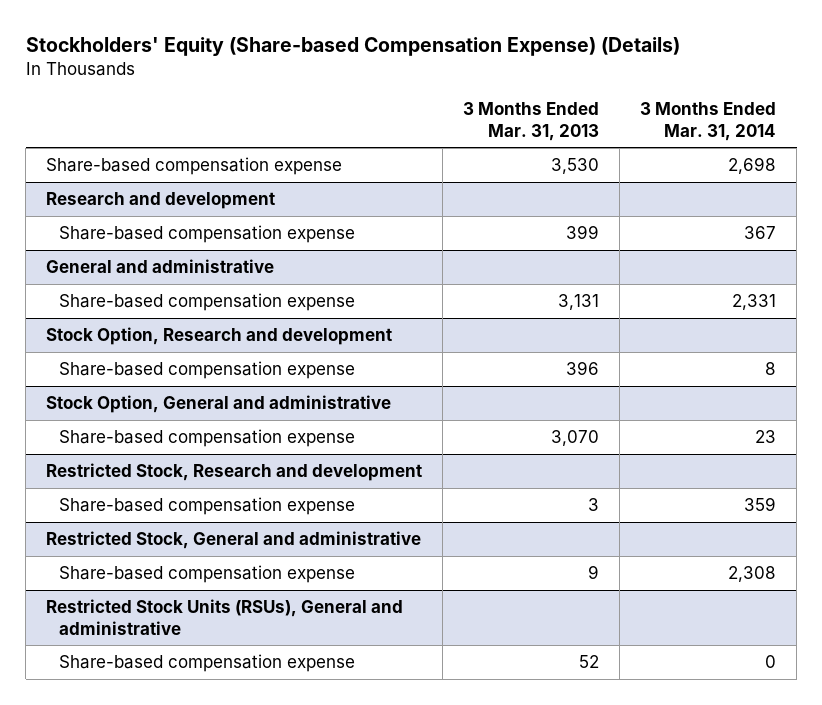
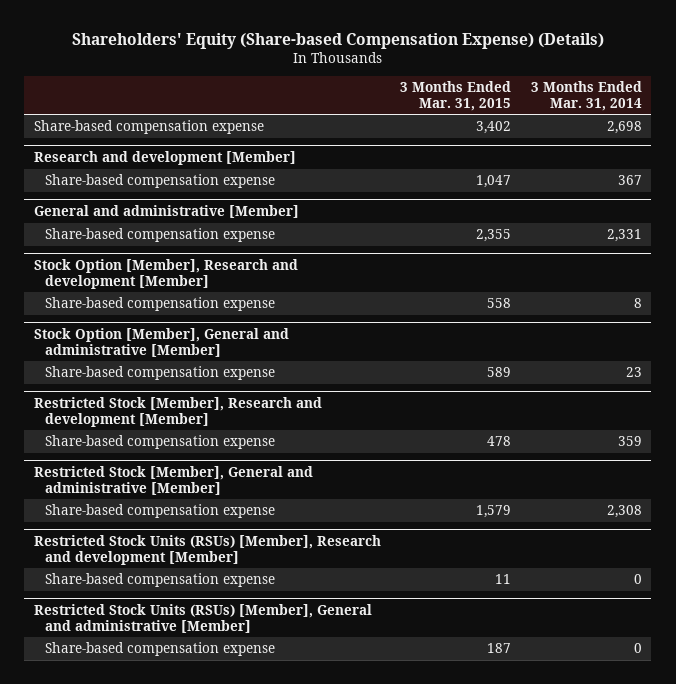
- Stockholders' Equity (Share-based Compensation Expense) (Details)
+ Shareholders' Equity (Share-based Compensation Expense) (Details)
- | 3 Months Ended Mar. 31, 2013 | 3 Months Ended Mar. 31, 2014
+ | 3 Months Ended Mar. 31, 2015 | 3 Months Ended Mar. 31, 2014
- Research and development
+ Research and development [Member]
- General and administrative
+ General and administrative [Member]
- Stock Option, Research and development
+ Stock Option [Member], Research and development [Member]
- Stock Option, General and administrative
+ Stock Option [Member], General and administrative [Member]
- Restricted Stock, Research and development
+ Restricted Stock [Member], Research and development [Member]
- Restricted Stock, General and administrative
+ Restricted Stock [Member], General and administrative [Member]
- Restricted Stock Units (RSUs), General and administrative
+ Restricted Stock Units (RSUs) [Member], Research and development [Member]
+ Restricted Stock Units (RSUs) [Member], General and administrative [Member]
+ Share-based compensation expense | 187 | 0

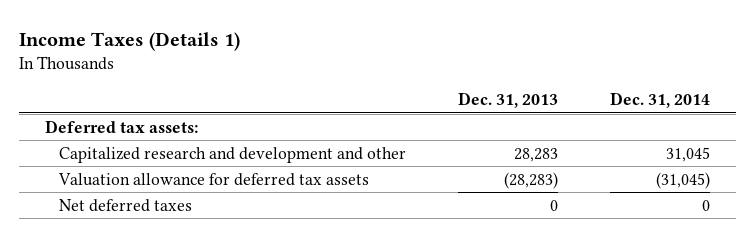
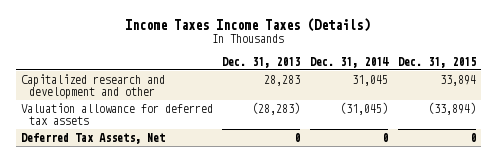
- Income Taxes (Details 1)
+ Income Taxes Income Taxes (Details)
- | Dec. 31, 2013 | Dec. 31, 2014
+ | Dec. 31, 2013 | Dec. 31, 2014 | Dec. 31, 2015
- Deferred tax assets:
- Net deferred taxes | 0 | 0
+ Deferred Tax Assets, Net | 0 | 0 | 0

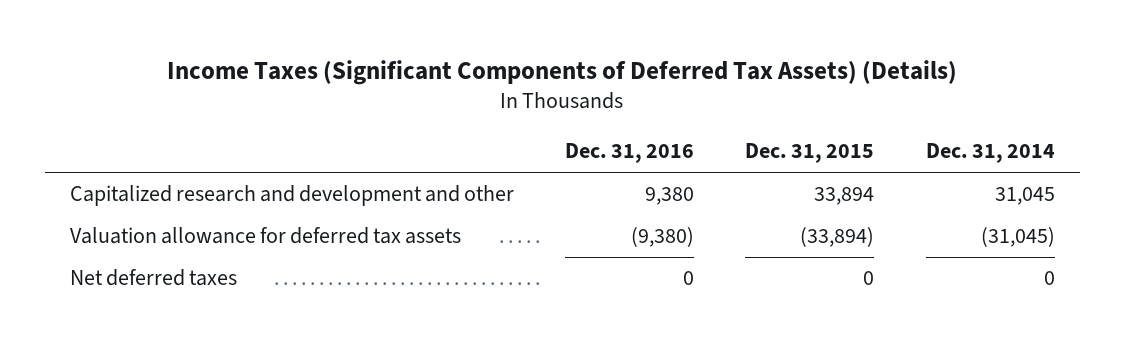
- Income Taxes Income Taxes (Details)
+ Income Taxes (Significant Components of Deferred Tax Assets) (Details)
- | Dec. 31, 2013 | Dec. 31, 2014 | Dec. 31, 2015
+ | Dec. 31, 2016 | Dec. 31, 2015 | Dec. 31, 2014
- Deferred Tax Assets, Net | 0 | 0 | 0
+ Net deferred taxes | 0 | 0 | 0

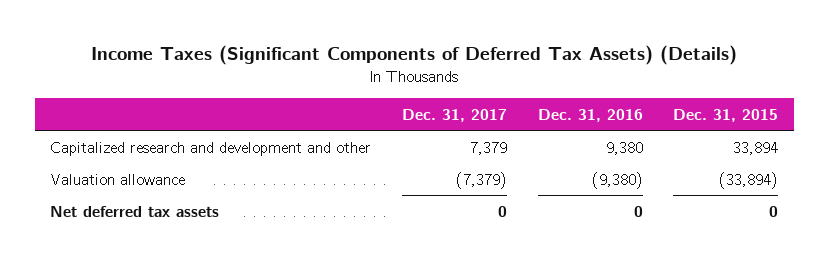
- | Dec. 31, 2016 | Dec. 31, 2015 | Dec. 31, 2014
+ | Dec. 31, 2017 | Dec. 31, 2016 | Dec. 31, 2015
- Valuation allowance for deferred tax assets | (9,380) | (33,894) | (31,045)
- Net deferred taxes | 0 | 0 | 0
+ Valuation allowance | (7,379) | (9,380) | (33,894)
+ Net deferred tax assets | 0 | 0 | 0

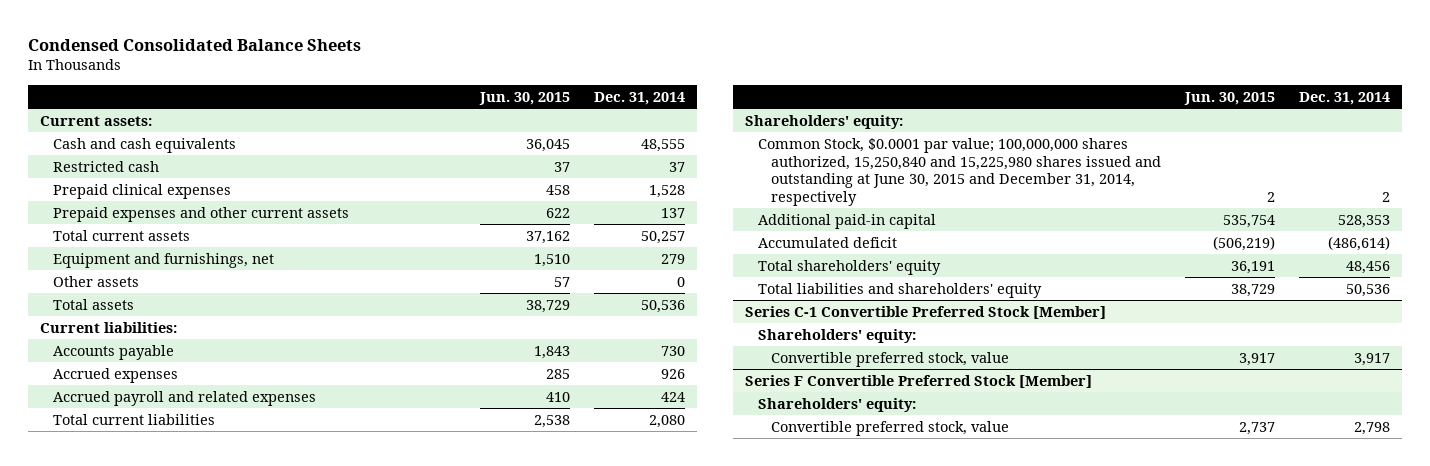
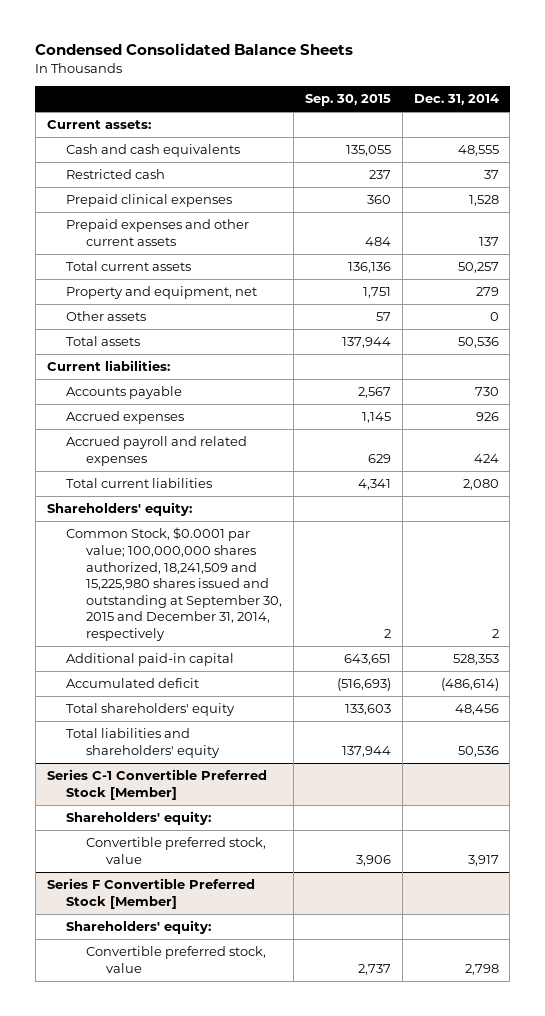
- | Jun. 30, 2015 | Dec. 31, 2014
+ | Sep. 30, 2015 | Dec. 31, 2014
- Equipment and furnishings, net | 1,510 | 279
+ Property and equipment, net | 1,751 | 279
- Common Stock, $0.0001 par value; 100,000,000 shares authorized, 15,250,840 and 15,225,980 shares issued and outstanding at June 30, 2015 and December 31, 2014, respectively | 2 | 2
+ Common Stock, $0.0001 par value; 100,000,000 shares authorized, 18,241,509 and 15,225,980 shares issued and outstanding at September 30, 2015 and December 31, 2014, respectively | 2 | 2

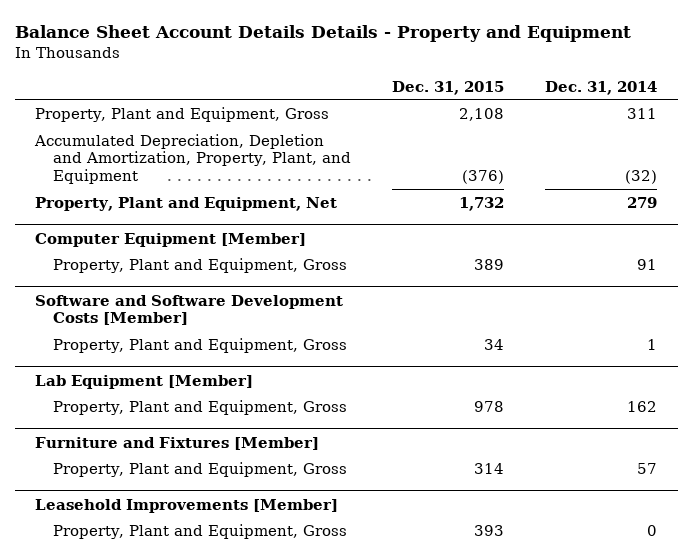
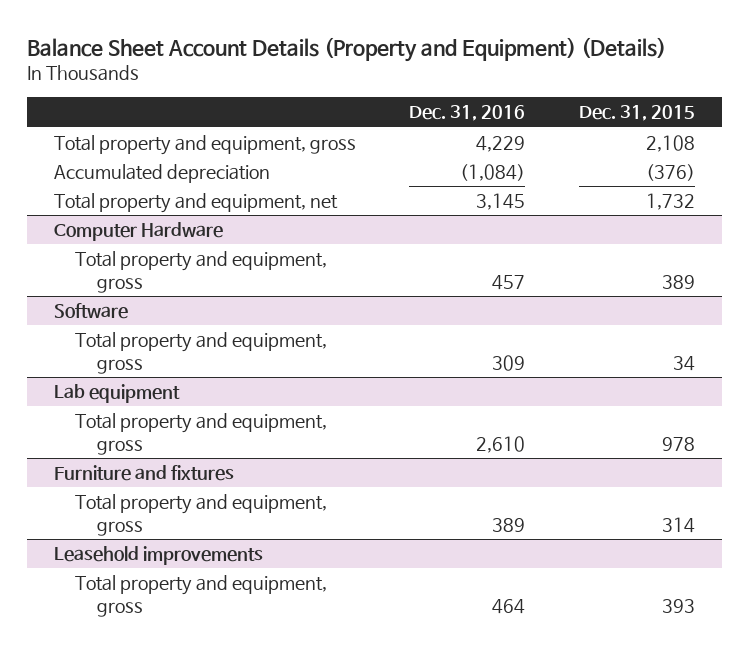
- Balance Sheet Account Details Details - Property and Equipment
+ Balance Sheet Account Details (Property and Equipment) (Details)
- | Dec. 31, 2015 | Dec. 31, 2014
+ | Dec. 31, 2016 | Dec. 31, 2015
- Property, Plant and Equipment, Gross | 2,108 | 311
- Accumulated Depreciation, Depletion and Amortization, Property, Plant, and Equipment | (376) | (32)
- Property, Plant and Equipment, Net | 1,732 | 279
- Computer Equipment [Member]
- Property, Plant and Equipment, Gross | 389 | 91
- Software and Software Development Costs [Member]
- Property, Plant and Equipment, Gross | 34 | 1
- Lab Equipment [Member]
- Property, Plant and Equipment, Gross | 978 | 162
- Furniture and Fixtures [Member]
- Property, Plant and Equipment, Gross | 314 | 57
- Leasehold Improvements [Member]
- Property, Plant and Equipment, Gross | 393 | 0
+ Total property and equipment, gross | 4,229 | 2,108
+ Accumulated depreciation | (1,084) | (376)
+ Total property and equipment, net | 3,145 | 1,732
+ Computer Hardware
+ Total property and equipment, gross | 457 | 389
+ Software
+ Total property and equipment, gross | 309 | 34
+ Lab equipment
+ Total property and equipment, gross | 2,610 | 978
+ Furniture and fixtures
+ Total property and equipment, gross | 389 | 314
+ Leasehold improvements
+ Total property and equipment, gross | 464 | 393

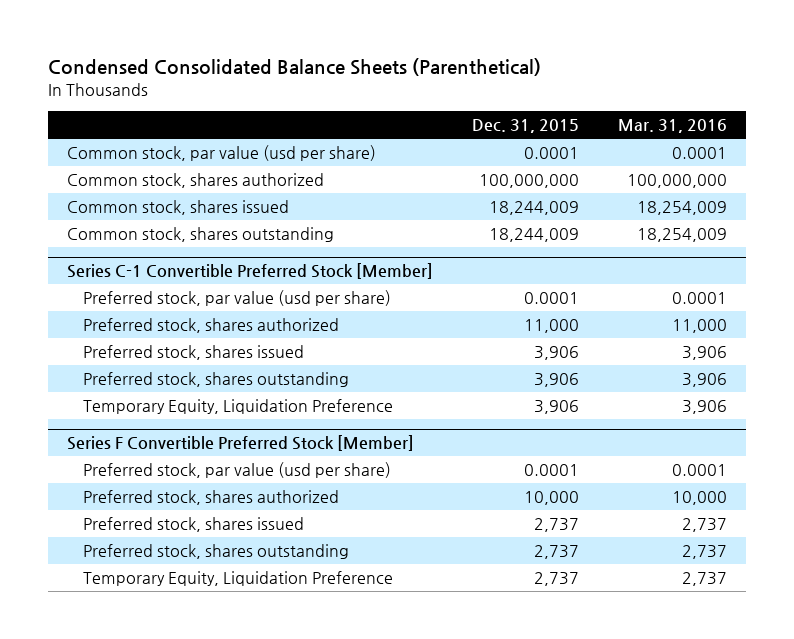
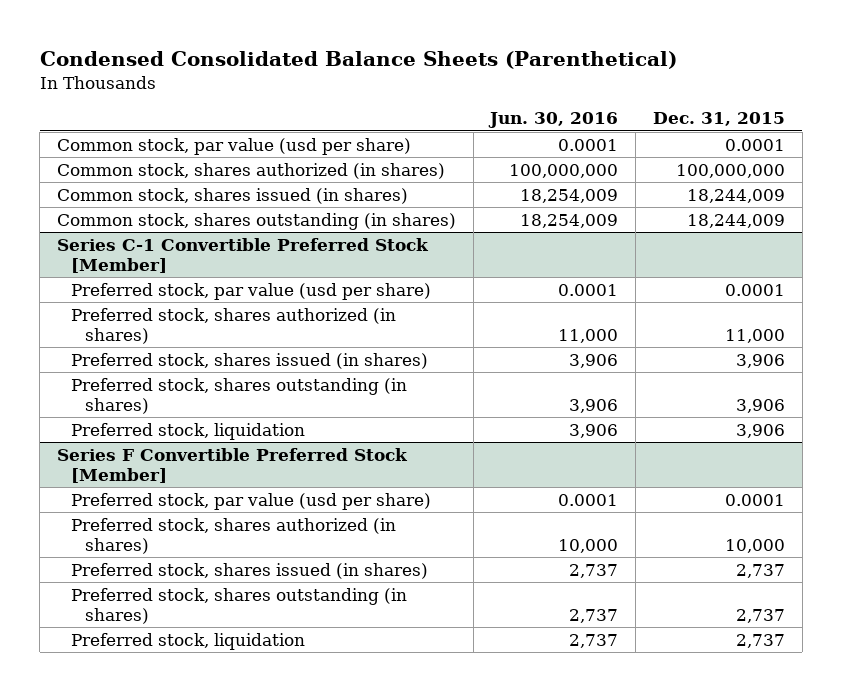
- | Dec. 31, 2015 | Mar. 31, 2016
+ | Jun. 30, 2016 | Dec. 31, 2015
- Common stock, shares authorized | 100,000,000 | 100,000,000
- Common stock, shares issued | 18,244,009 | 18,254,009
- Common stock, shares outstanding | 18,244,009 | 18,254,009
+ Common stock, shares authorized (in shares) | 100,000,000 | 100,000,000
+ Common stock, shares issued (in shares) | 18,254,009 | 18,244,009
+ Common stock, shares outstanding (in shares) | 18,254,009 | 18,244,009
@ Series C-1 Convertible Preferred Stock [Member]
- Preferred stock, shares authorized | 11,000 | 11,000
- Preferred stock, shares issued | 3,906 | 3,906
- Preferred stock, shares outstanding | 3,906 | 3,906
- Temporary Equity, Liquidation Preference | 3,906 | 3,906
+ Preferred stock, shares authorized (in shares) | 11,000 | 11,000
+ Preferred stock, shares issued (in shares) | 3,906 | 3,906
+ Preferred stock, shares outstanding (in shares) | 3,906 | 3,906
+ Preferred stock, liquidation | 3,906 | 3,906
@ Series F Convertible Preferred Stock [Member]
- Preferred stock, shares authorized | 10,000 | 10,000
- Preferred stock, shares issued | 2,737 | 2,737
- Preferred stock, shares outstanding | 2,737 | 2,737
- Temporary Equity, Liquidation Preference | 2,737 | 2,737
+ Preferred stock, shares authorized (in shares) | 10,000 | 10,000
+ Preferred stock, shares issued (in shares) | 2,737 | 2,737
+ Preferred stock, shares outstanding (in shares) | 2,737 | 2,737
+ Preferred stock, liquidation | 2,737 | 2,737

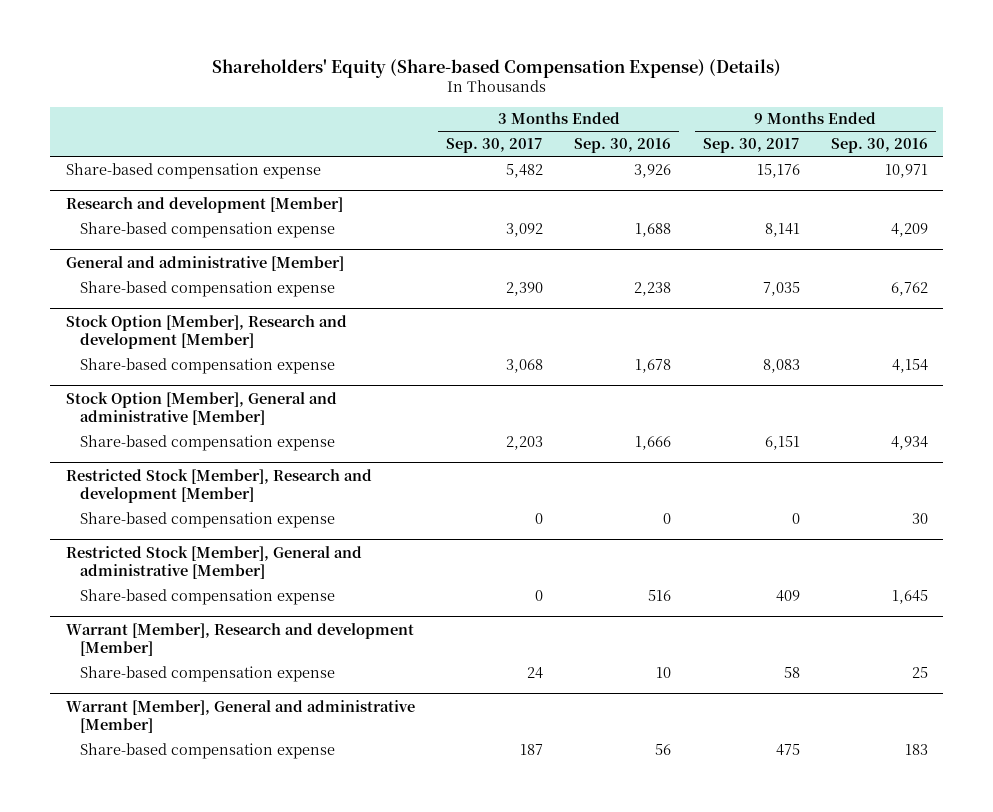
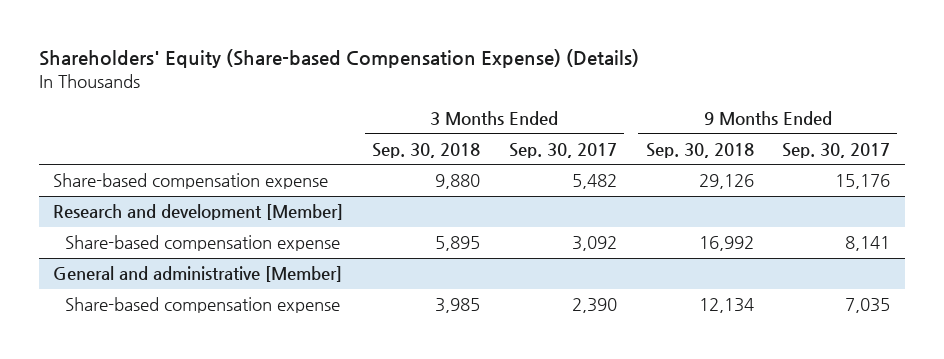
- | 3 Months Ended Sep. 30, 2017 | 3 Months Ended Sep. 30, 2016 | 9 Months Ended Sep. 30, 2017 | 9 Months Ended Sep. 30, 2016
+ | 3 Months Ended Sep. 30, 2018 | 3 Months Ended Sep. 30, 2017 | 9 Months Ended Sep. 30, 2018 | 9 Months Ended Sep. 30, 2017
- Stock Option [Member], Research and development [Member]
- Share-based compensation expense | 3,068 | 1,678 | 8,083 | 4,154
- Stock Option [Member], General and administrative [Member]
- Share-based compensation expense | 2,203 | 1,666 | 6,151 | 4,934
- Restricted Stock [Member], Research and development [Member]
- Share-based compensation expense | 0 | 0 | 0 | 30
- Restricted Stock [Member], General and administrative [Member]
- Share-based compensation expense | 0 | 516 | 409 | 1,645
- Warrant [Member], Research and development [Member]
- Share-based compensation expense | 24 | 10 | 58 | 25
- Warrant [Member], General and administrative [Member]
- Share-based compensation expense | 187 | 56 | 475 | 183

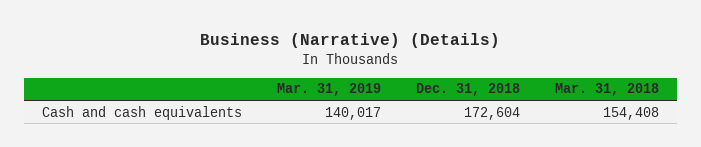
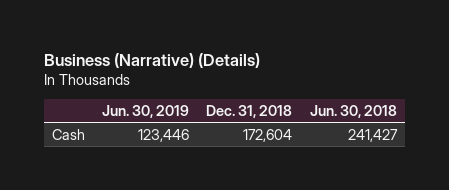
- | Mar. 31, 2019 | Dec. 31, 2018 | Mar. 31, 2018
+ | Jun. 30, 2019 | Dec. 31, 2018 | Jun. 30, 2018
- Cash and cash equivalents | 140,017 | 172,604 | 154,408
+ Cash | 123,446 | 172,604 | 241,427

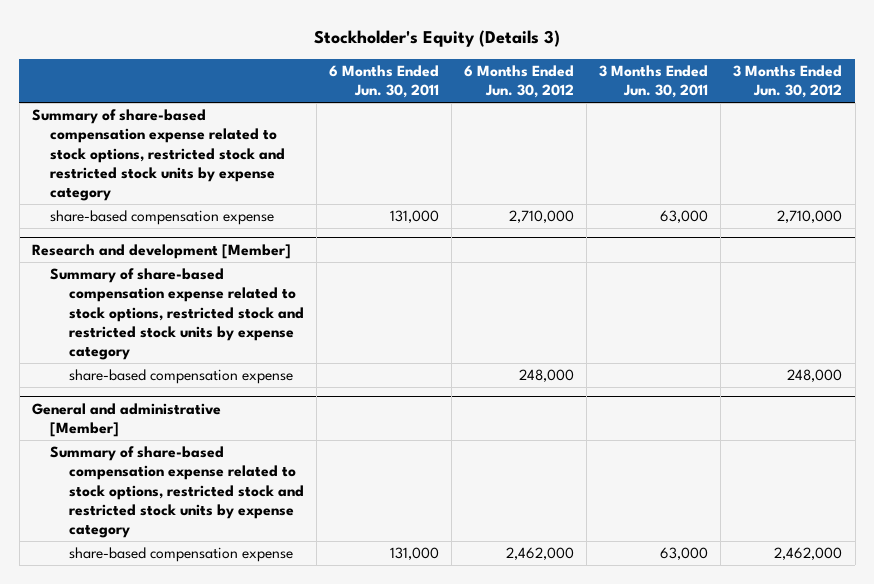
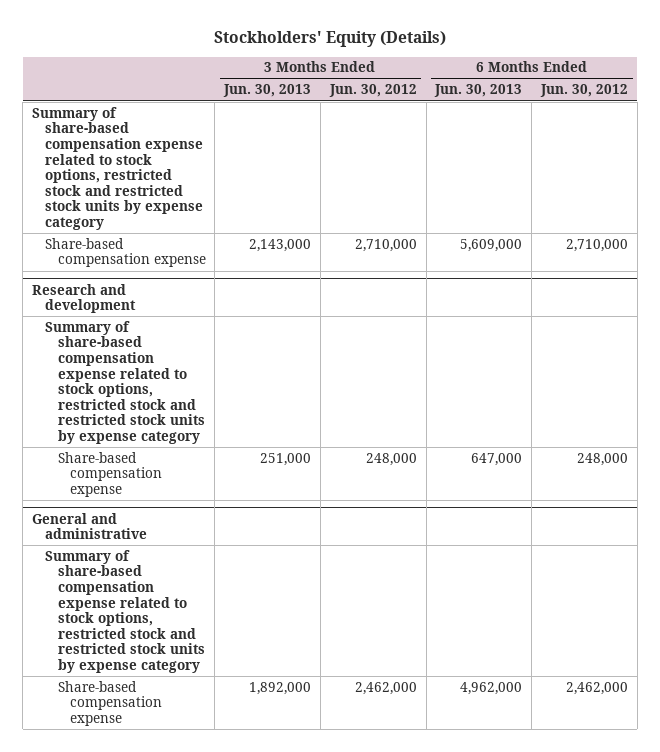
- Stockholder's Equity (Details 3)
+ Stockholders' Equity (Details)
- | 6 Months Ended Jun. 30, 2011 | 6 Months Ended Jun. 30, 2012 | 3 Months Ended Jun. 30, 2011 | 3 Months Ended Jun. 30, 2012
+ | 3 Months Ended Jun. 30, 2013 | 3 Months Ended Jun. 30, 2012 | 6 Months Ended Jun. 30, 2013 | 6 Months Ended Jun. 30, 2012
- share-based compensation expense | 131,000 | 2,710,000 | 63,000 | 2,710,000
- Research and development [Member]
+ Share-based compensation expense | 2,143,000 | 2,710,000 | 5,609,000 | 2,710,000
+ Research and development
- share-based compensation expense | | 248,000 | | 248,000
- General and administrative [Member]
+ Share-based compensation expense | 251,000 | 248,000 | 647,000 | 248,000
+ General and administrative
- share-based compensation expense | 131,000 | 2,462,000 | 63,000 | 2,462,000
+ Share-based compensation expense | 1,892,000 | 2,462,000 | 4,962,000 | 2,462,000

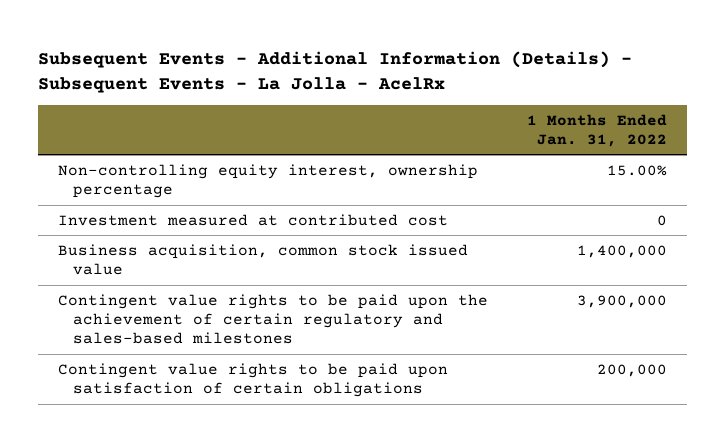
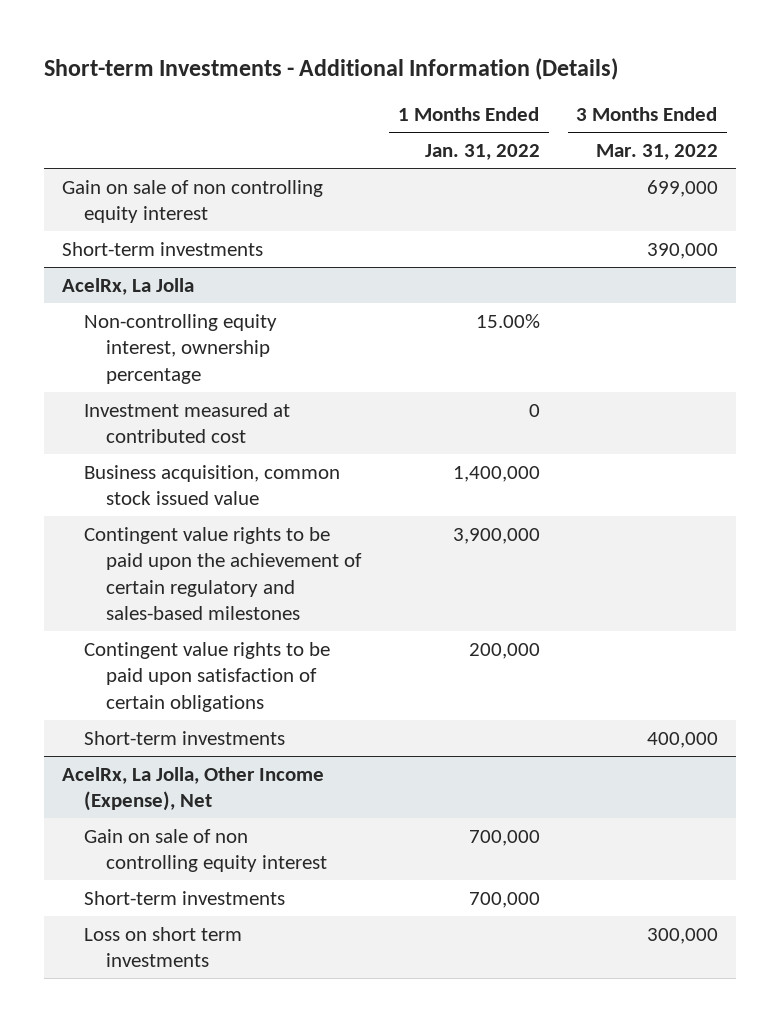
- Subsequent Events - Additional Information (Details) - Subsequent Events - La Jolla - AcelRx
+ Short-term Investments - Additional Information (Details)
- | 1 Months Ended Jan. 31, 2022
+ | 1 Months Ended Jan. 31, 2022 | 3 Months Ended Mar. 31, 2022
+ Gain on sale of non controlling equity interest | | 699,000
+ Short-term investments | | 390,000
+ AcelRx, La Jolla
+ Short-term investments | | 400,000
+ AcelRx, La Jolla, Other Income (Expense), Net
+ Gain on sale of non controlling equity interest | 700,000 |
+ Short-term investments | 700,000 |
+ Loss on short term investments | | 300,000

